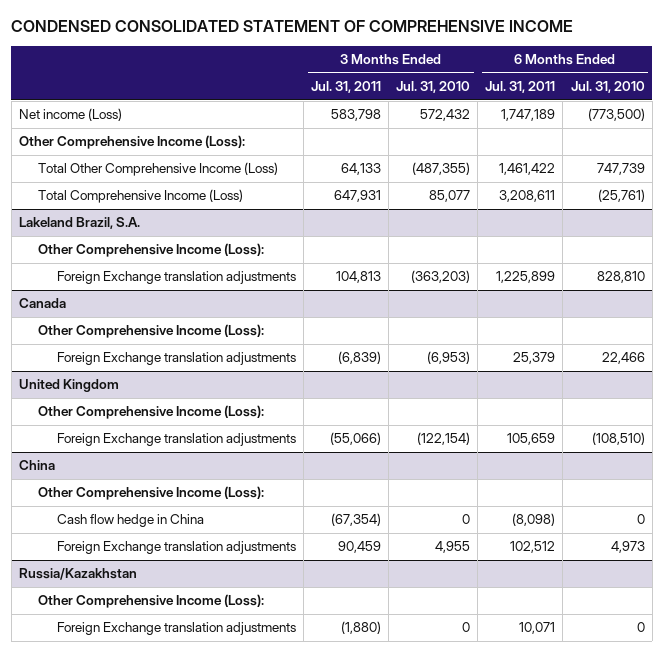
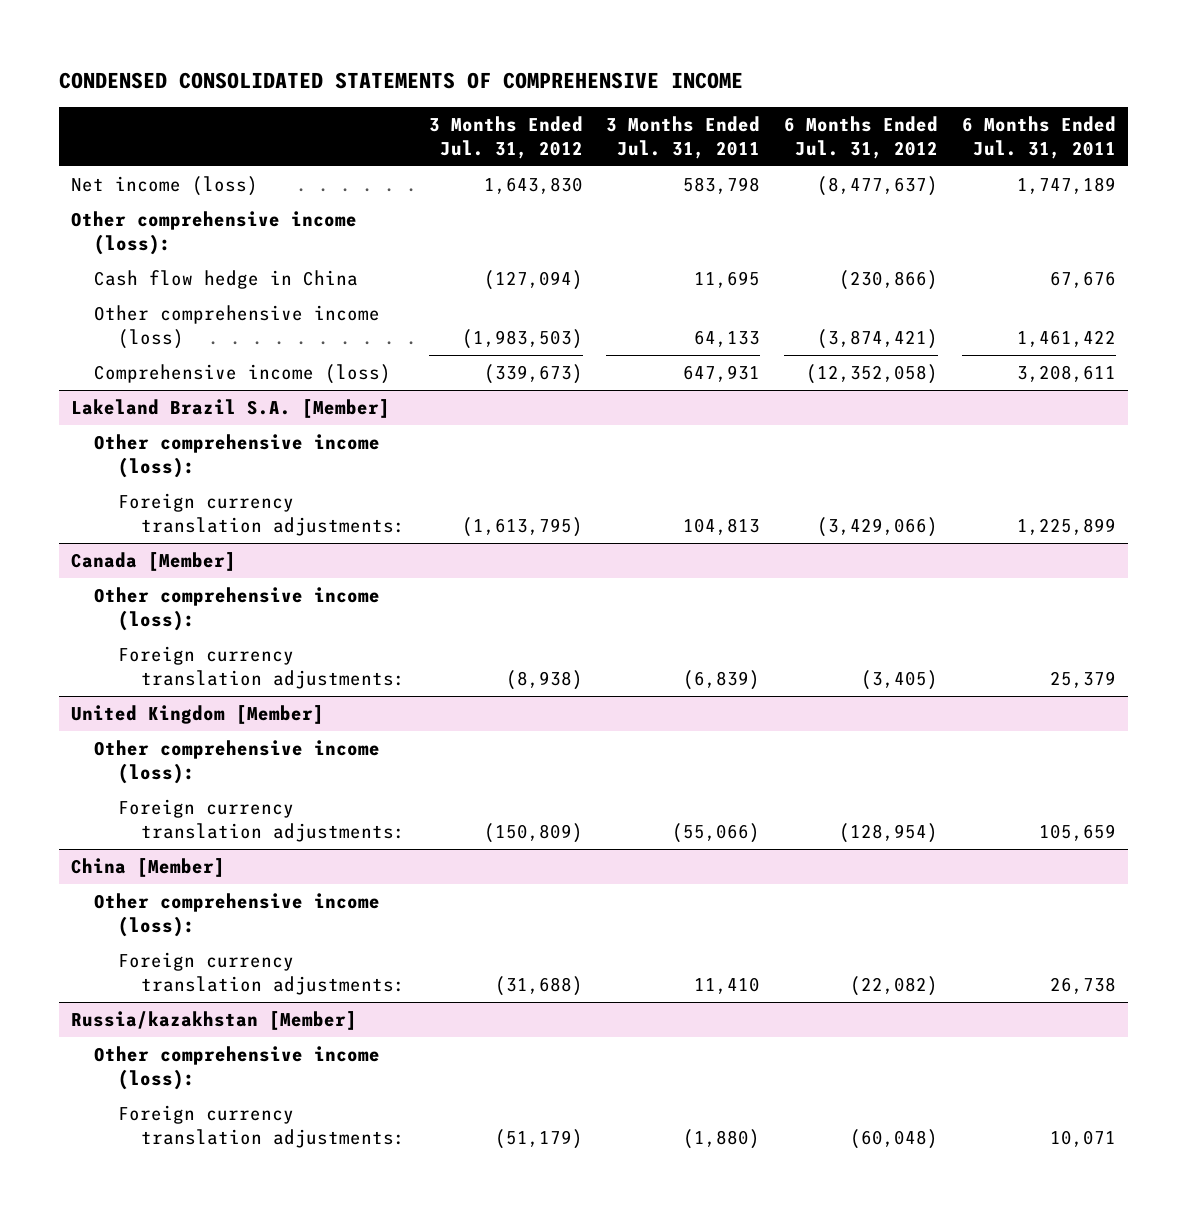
- CONDENSED CONSOLIDATED STATEMENT OF COMPREHENSIVE INCOME
+ CONDENSED CONSOLIDATED STATEMENTS OF COMPREHENSIVE INCOME
- | 3 Months Ended Jul. 31, 2011 | 3 Months Ended Jul. 31, 2010 | 6 Months Ended Jul. 31, 2011 | 6 Months Ended Jul. 31, 2010
+ | 3 Months Ended Jul. 31, 2012 | 3 Months Ended Jul. 31, 2011 | 6 Months Ended Jul. 31, 2012 | 6 Months Ended Jul. 31, 2011
- Net income (Loss) | 583,798 | 572,432 | 1,747,189 | (773,500)
- Other Comprehensive Income (Loss):
- Total Other Comprehensive Income (Loss) | 64,133 | (487,355) | 1,461,422 | 747,739
- Total Comprehensive Income (Loss) | 647,931 | 85,077 | 3,208,611 | (25,761)
- Lakeland Brazil, S.A.
- Other Comprehensive Income (Loss):
- Foreign Exchange translation adjustments | 104,813 | (363,203) | 1,225,899 | 828,810
- Canada
- Other Comprehensive Income (Loss):
- Foreign Exchange translation adjustments | (6,839) | (6,953) | 25,379 | 22,466
- United Kingdom
- Other Comprehensive Income (Loss):
- Foreign Exchange translation adjustments | (55,066) | (122,154) | 105,659 | (108,510)
- China
- Other Comprehensive Income (Loss):
- Cash flow hedge in China | (67,354) | 0 | (8,098) | 0
- Foreign Exchange translation adjustments | 90,459 | 4,955 | 102,512 | 4,973
- Russia/Kazakhstan
- Other Comprehensive Income (Loss):
- Foreign Exchange translation adjustments | (1,880) | 0 | 10,071 | 0
+ Net income (loss) | 1,643,830 | 583,798 | (8,477,637) | 1,747,189
+ Other comprehensive income (loss):
+ Cash flow hedge in China | (127,094) | 11,695 | (230,866) | 67,676
+ Other comprehensive income (loss) | (1,983,503) | 64,133 | (3,874,421) | 1,461,422
+ Comprehensive income (loss) | (339,673) | 647,931 | (12,352,058) | 3,208,611
+ Lakeland Brazil S.A. [Member]
+ Other comprehensive income (loss):
+ Foreign currency translation adjustments: | (1,613,795) | 104,813 | (3,429,066) | 1,225,899
+ Canada [Member]
+ Other comprehensive income (loss):
+ Foreign currency translation adjustments: | (8,938) | (6,839) | (3,405) | 25,379
+ United Kingdom [Member]
+ Other comprehensive income (loss):
+ Foreign currency translation adjustments: | (150,809) | (55,066) | (128,954) | 105,659
+ China [Member]
+ Other comprehensive income (loss):
+ Foreign currency translation adjustments: | (31,688) | 11,410 | (22,082) | 26,738
+ Russia/kazakhstan [Member]
+ Other comprehensive income (loss):
+ Foreign currency translation adjustments: | (51,179) | (1,880) | (60,048) | 10,071

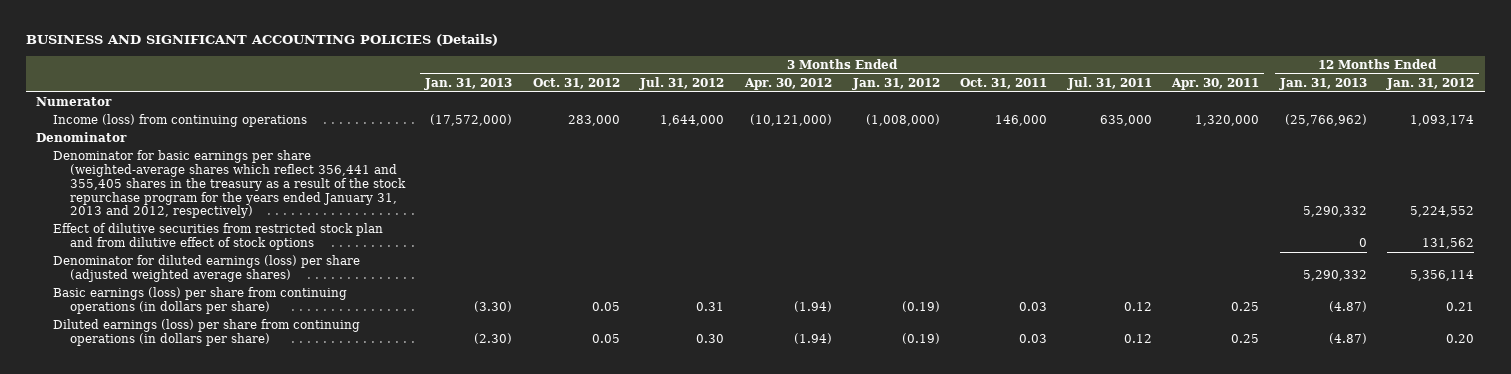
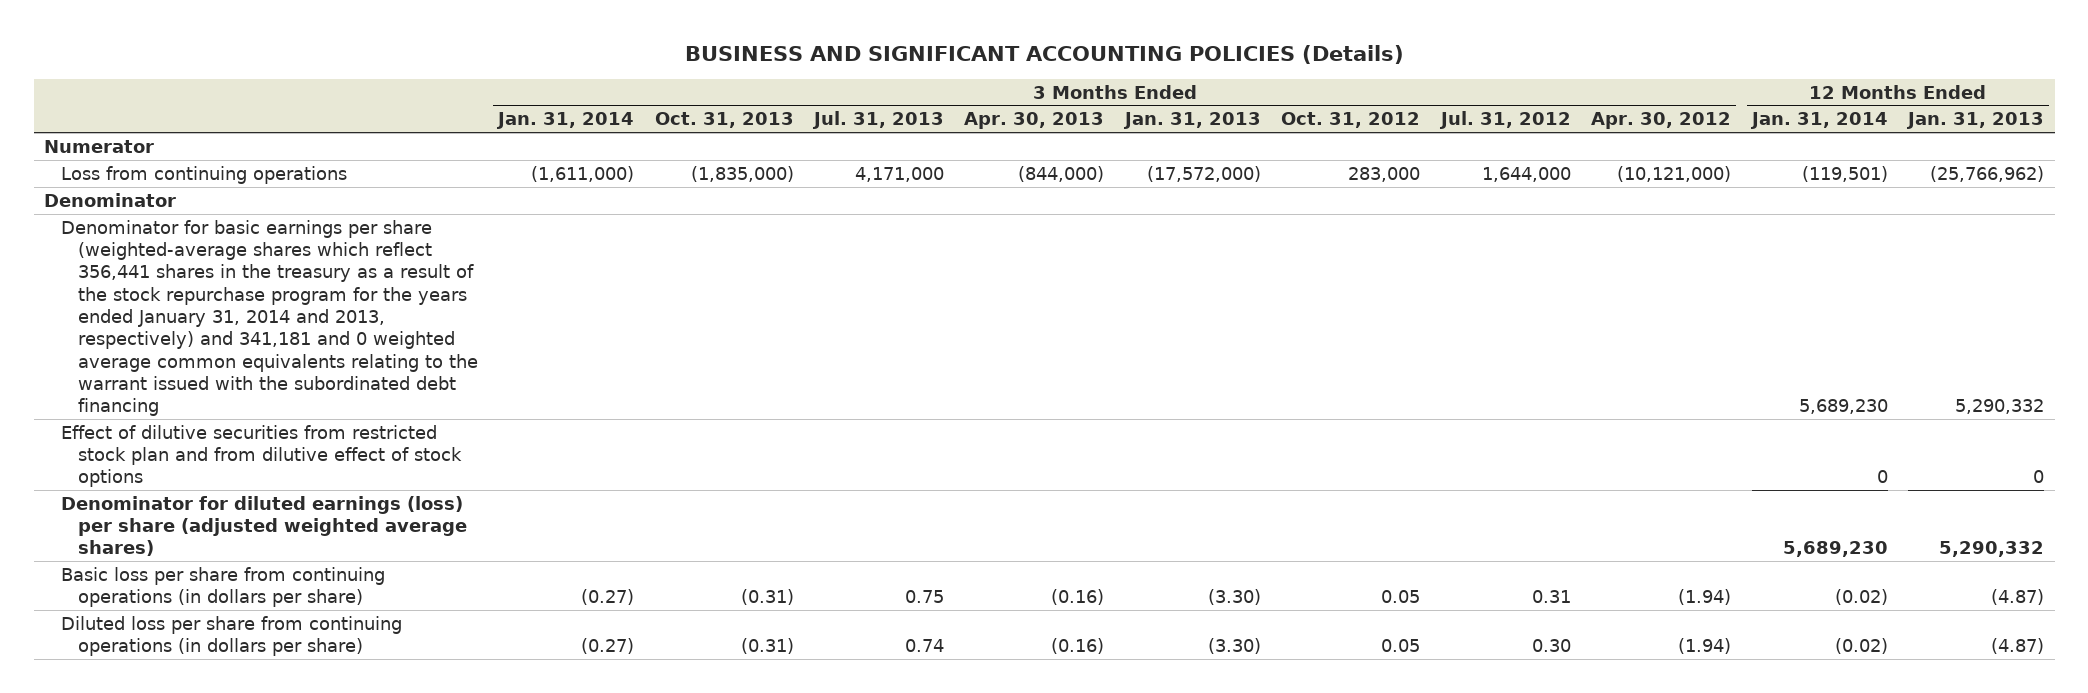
- | 3 Months Ended Jan. 31, 2013 | 3 Months Ended Oct. 31, 2012 | 3 Months Ended Jul. 31, 2012 | 3 Months Ended Apr. 30, 2012 | 3 Months Ended Jan. 31, 2012 | 3 Months Ended Oct. 31, 2011 | 3 Months Ended Jul. 31, 2011 | 3 Months Ended Apr. 30, 2011 | 12 Months Ended Jan. 31, 2013 | 12 Months Ended Jan. 31, 2012
+ | 3 Months Ended Jan. 31, 2014 | 3 Months Ended Oct. 31, 2013 | 3 Months Ended Jul. 31, 2013 | 3 Months Ended Apr. 30, 2013 | 3 Months Ended Jan. 31, 2013 | 3 Months Ended Oct. 31, 2012 | 3 Months Ended Jul. 31, 2012 | 3 Months Ended Apr. 30, 2012 | 12 Months Ended Jan. 31, 2014 | 12 Months Ended Jan. 31, 2013
- Income (loss) from continuing operations | (17,572,000) | 283,000 | 1,644,000 | (10,121,000) | (1,008,000) | 146,000 | 635,000 | 1,320,000 | (25,766,962) | 1,093,174
+ Loss from continuing operations | (1,611,000) | (1,835,000) | 4,171,000 | (844,000) | (17,572,000) | 283,000 | 1,644,000 | (10,121,000) | (119,501) | (25,766,962)
- Denominator for basic earnings per share (weighted-average shares which reflect 356,441 and 355,405 shares in the treasury as a result of the stock repurchase program for the years ended January 31, 2013 and 2012, respectively) | | | | | | | | | 5,290,332 | 5,224,552
+ Denominator for basic earnings per share (weighted-average shares which reflect 356,441 shares in the treasury as a result of the stock repurchase program for the years ended January 31, 2014 and 2013, respectively) and 341,181 and 0 weighted average common equivalents relating to the warrant issued with the subordinated debt financing | | | | | | | | | 5,689,230 | 5,290,332
- Basic earnings (loss) per share from continuing operations (in dollars per share) | (3.30) | 0.05 | 0.31 | (1.94) | (0.19) | 0.03 | 0.12 | 0.25 | (4.87) | 0.21
- Diluted earnings (loss) per share from continuing operations (in dollars per share) | (2.30) | 0.05 | 0.30 | (1.94) | (0.19) | 0.03 | 0.12 | 0.25 | (4.87) | 0.20
+ Basic loss per share from continuing operations (in dollars per share) | (0.27) | (0.31) | 0.75 | (0.16) | (3.30) | 0.05 | 0.31 | (1.94) | (0.02) | (4.87)
+ Diluted loss per share from continuing operations (in dollars per share) | (0.27) | (0.31) | 0.74 | (0.16) | (3.30) | 0.05 | 0.30 | (1.94) | (0.02) | (4.87)

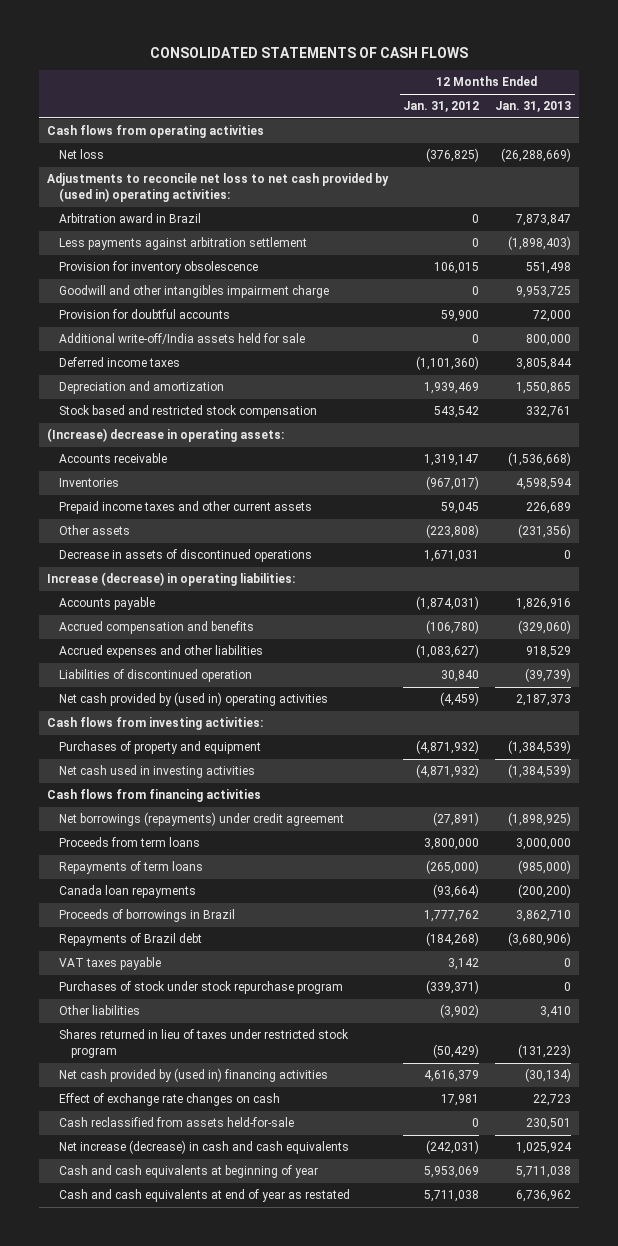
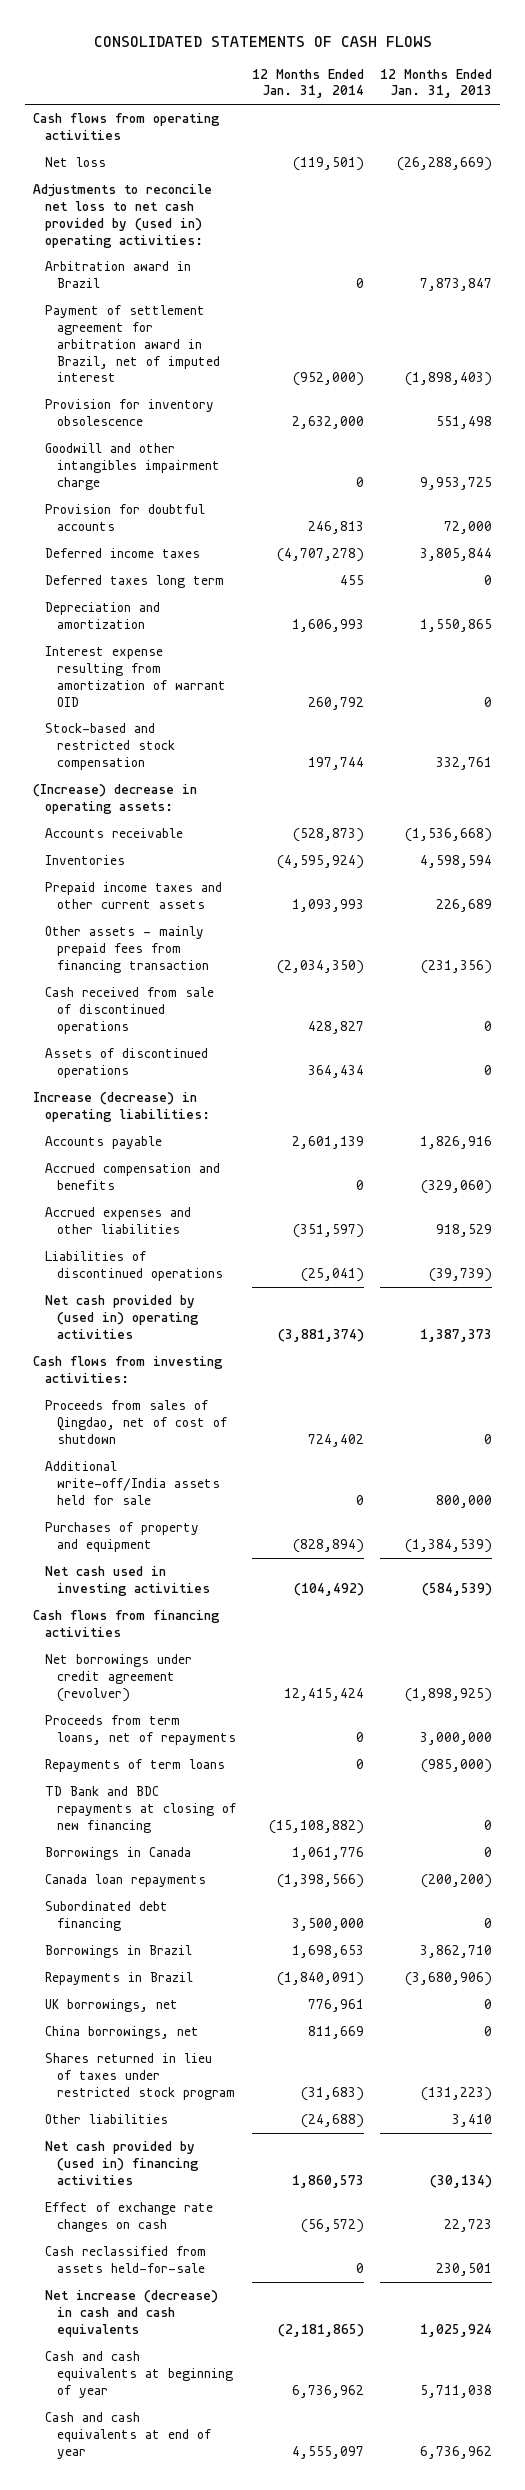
- | 12 Months Ended Jan. 31, 2012 | 12 Months Ended Jan. 31, 2013
+ | 12 Months Ended Jan. 31, 2014 | 12 Months Ended Jan. 31, 2013
- Less payments against arbitration settlement | 0 | (1,898,403)
+ Payment of settlement agreement for arbitration award in Brazil, net of imputed interest | (952,000) | (1,898,403)
+ Deferred taxes long term | 455 | 0
- Stock based and restricted stock compensation | 543,542 | 332,761
+ Interest expense resulting from amortization of warrant OID | 260,792 | 0
+ Stock-based and restricted stock compensation | 197,744 | 332,761
- Other assets | (223,808) | (231,356)
- Decrease in assets of discontinued operations | 1,671,031 | 0
+ Other assets - mainly prepaid fees from financing transaction | (2,034,350) | (231,356)
+ Cash received from sale of discontinued operations | 428,827 | 0
+ Assets of discontinued operations | 364,434 | 0
- Liabilities of discontinued operation | 30,840 | (39,739)
- Net cash provided by (used in) operating activities | (4,459) | 2,187,373
+ Liabilities of discontinued operations | (25,041) | (39,739)
+ Net cash provided by (used in) operating activities | (3,881,374) | 1,387,373
+ Proceeds from sales of Qingdao, net of cost of shutdown | 724,402 | 0
moved down: Additional write-off/India assets held for sale | 0 | 800,000
- Net cash used in investing activities | (4,871,932) | (1,384,539)
+ Net cash used in investing activities | (104,492) | (584,539)
- Net borrowings (repayments) under credit agreement | (27,891) | (1,898,925)
- Proceeds from term loans | 3,800,000 | 3,000,000
+ Net borrowings under credit agreement (revolver) | 12,415,424 | (1,898,925)
+ Proceeds from term loans, net of repayments | 0 | 3,000,000
+ TD Bank and BDC repayments at closing of new financing | (15,108,882) | 0
+ Borrowings in Canada | 1,061,776 | 0
- Proceeds of borrowings in Brazil | 1,777,762 | 3,862,710
- Repayments of Brazil debt | (184,268) | (3,680,906)
- VAT taxes payable | 3,142 | 0
- Purchases of stock under stock repurchase program | (339,371) | 0
+ Subordinated debt financing | 3,500,000 | 0
+ Borrowings in Brazil | 1,698,653 | 3,862,710
+ Repayments in Brazil | (1,840,091) | (3,680,906)
+ UK borrowings, net | 776,961 | 0
+ China borrowings, net | 811,669 | 0
moved down: Other liabilities | (24,688) | 3,410
- Cash and cash equivalents at end of year as restated | 5,711,038 | 6,736,962
+ Cash and cash equivalents at end of year | 4,555,097 | 6,736,962

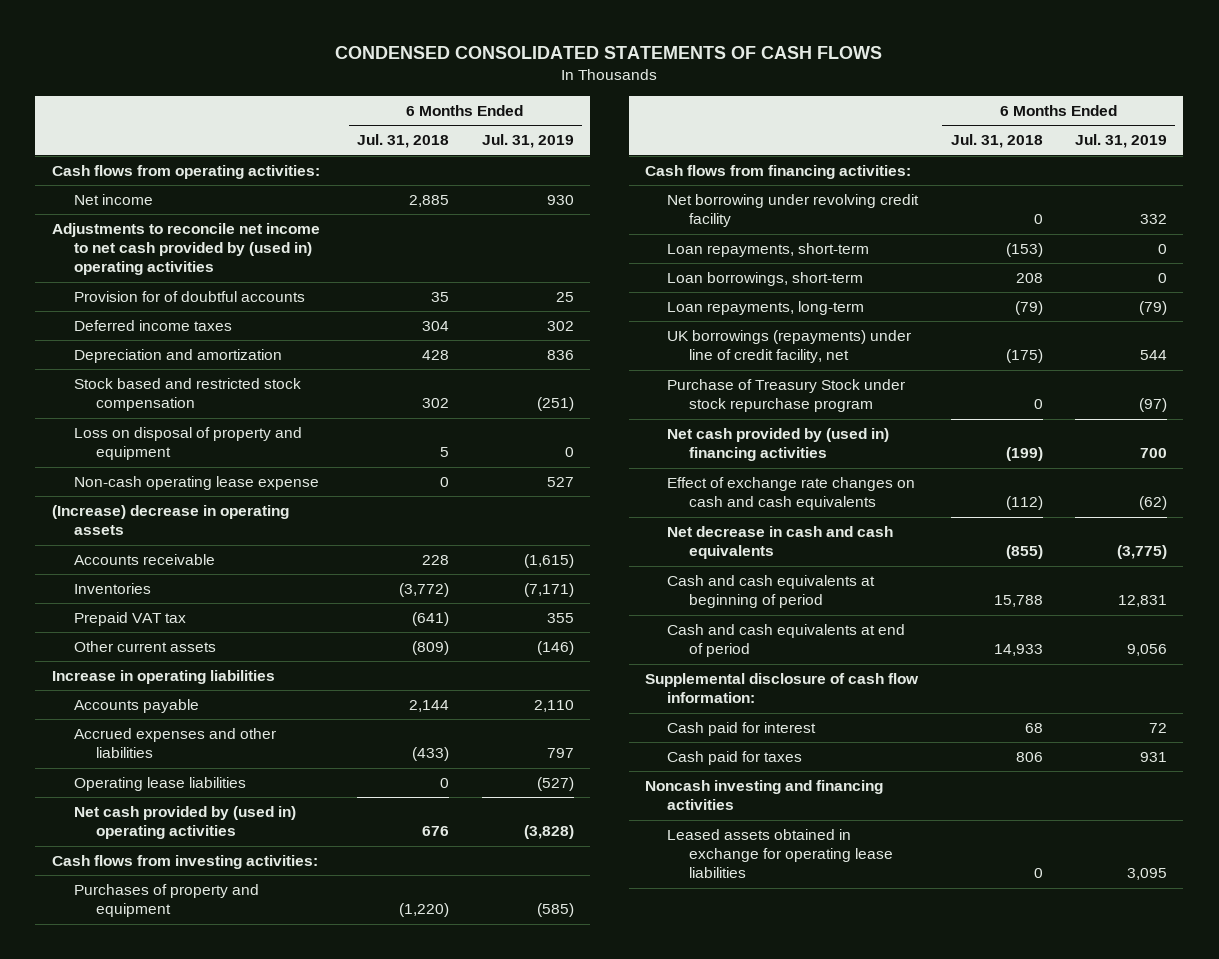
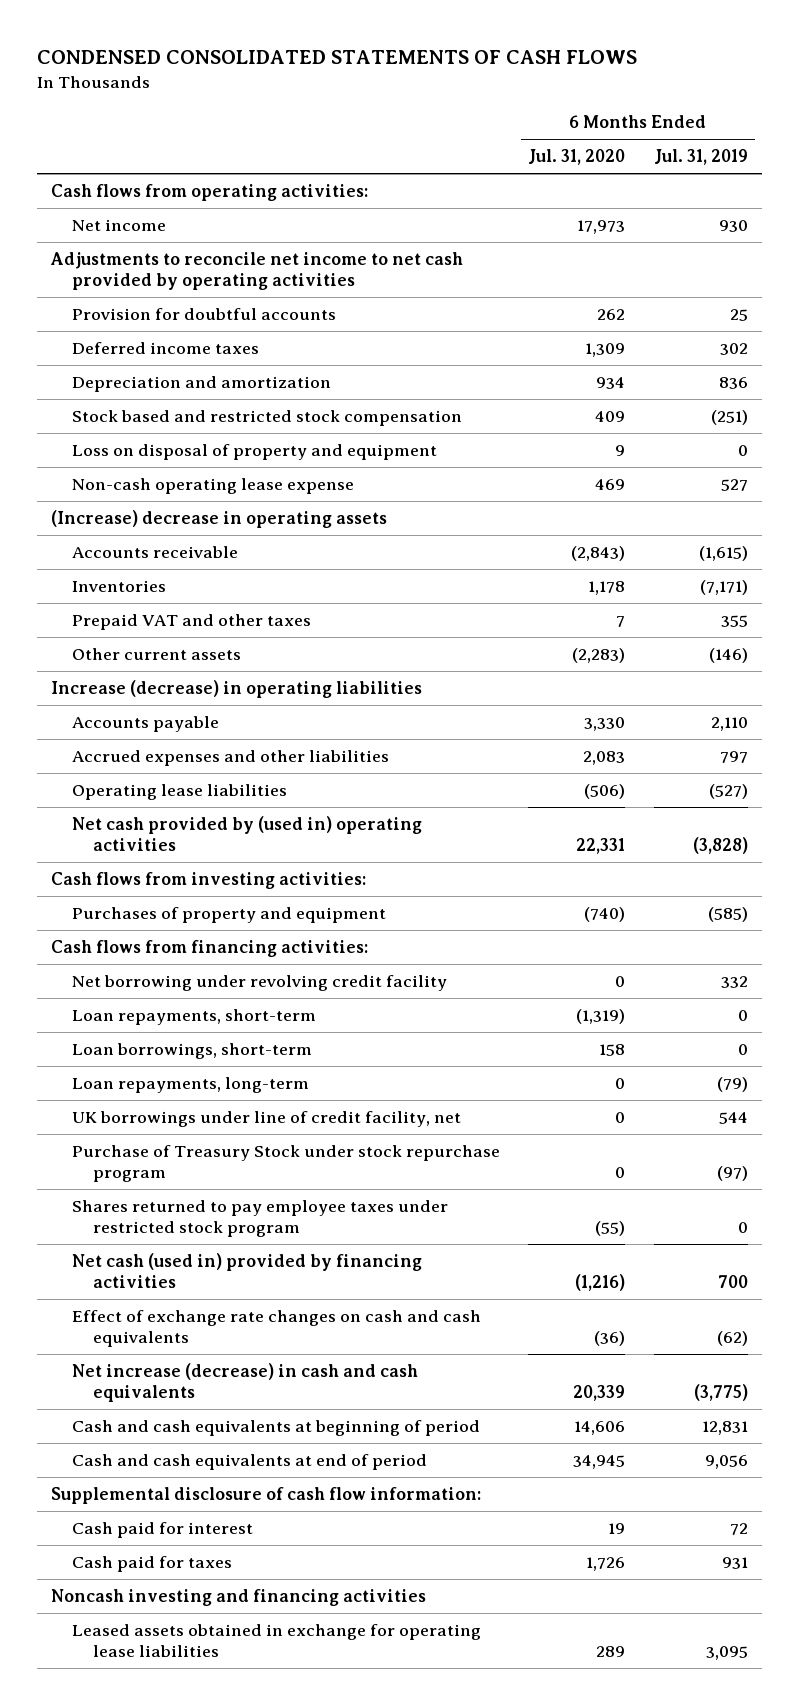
- | 6 Months Ended Jul. 31, 2018 | 6 Months Ended Jul. 31, 2019
+ | 6 Months Ended Jul. 31, 2020 | 6 Months Ended Jul. 31, 2019
- Adjustments to reconcile net income to net cash provided by (used in) operating activities
- Provision for of doubtful accounts | 35 | 25
+ Adjustments to reconcile net income to net cash provided by operating activities
+ Provision for doubtful accounts | 262 | 25
- Prepaid VAT tax | (641) | 355
+ Prepaid VAT and other taxes | 7 | 355
- Increase in operating liabilities
+ Increase (decrease) in operating liabilities
- UK borrowings (repayments) under line of credit facility, net | (175) | 544
+ UK borrowings under line of credit facility, net | 0 | 544
- Net cash provided by (used in) financing activities | (199) | 700
+ Shares returned to pay employee taxes under restricted stock program | (55) | 0
+ Net cash (used in) provided by financing activities | (1,216) | 700
- Net decrease in cash and cash equivalents | (855) | (3,775)
+ Net increase (decrease) in cash and cash equivalents | 20,339 | (3,775)

